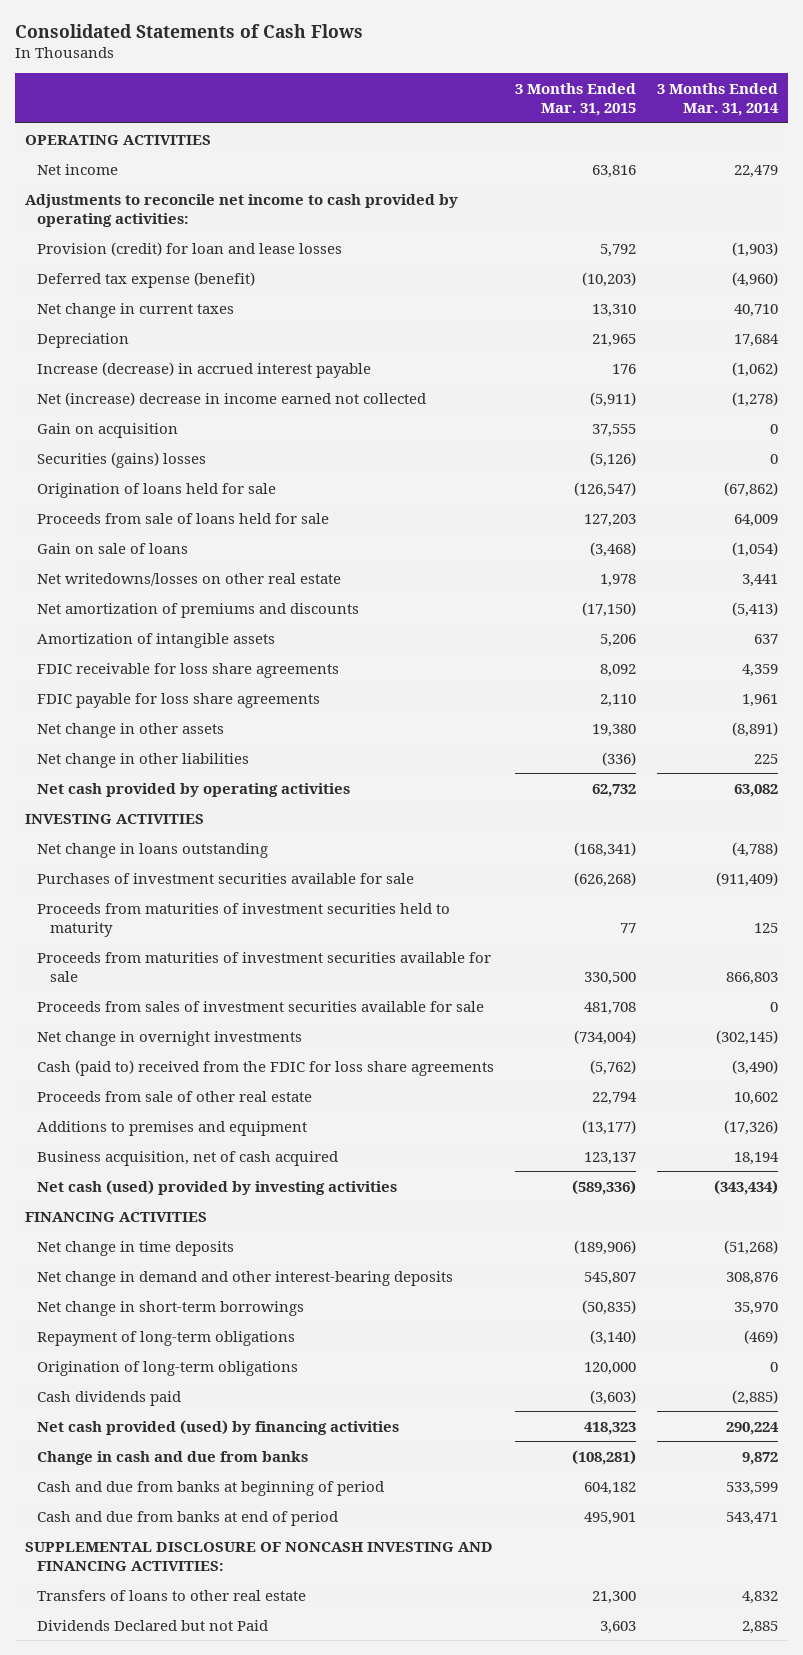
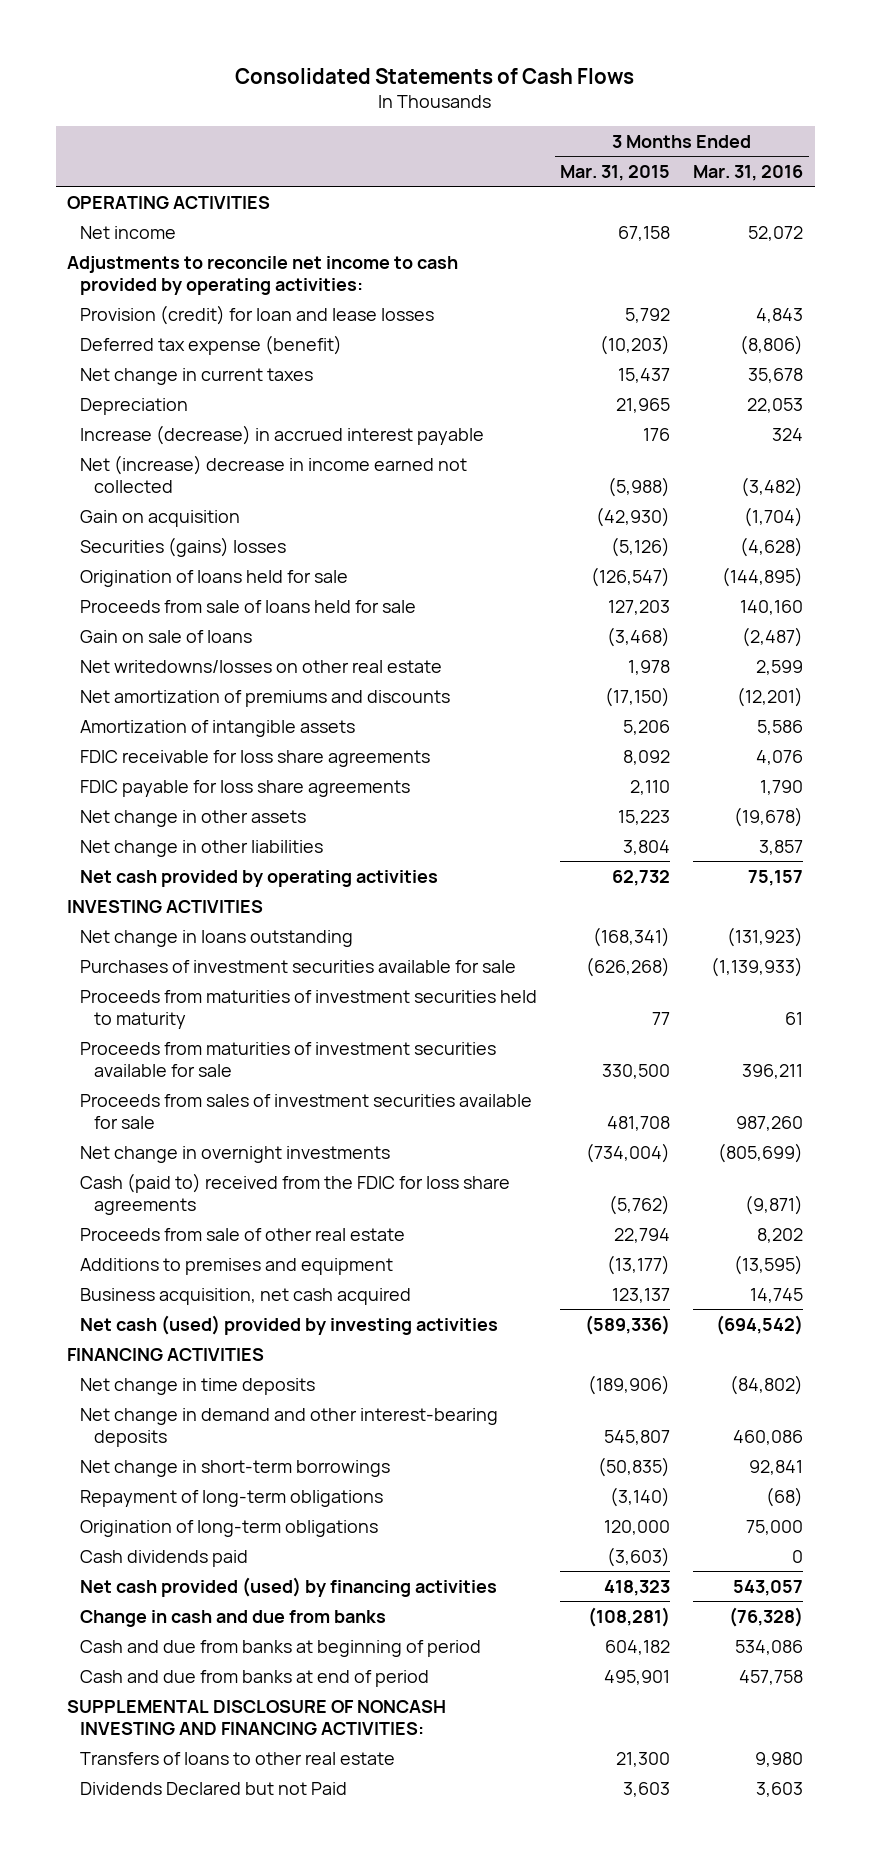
- | 3 Months Ended Mar. 31, 2015 | 3 Months Ended Mar. 31, 2014
+ | 3 Months Ended Mar. 31, 2015 | 3 Months Ended Mar. 31, 2016
- Net income | 63,816 | 22,479
+ Net income | 67,158 | 52,072
- Net change in current taxes | 13,310 | 40,710
+ Net change in current taxes | 15,437 | 35,678
- Net (increase) decrease in income earned not collected | (5,911) | (1,278)
- Gain on acquisition | 37,555 | 0
+ Net (increase) decrease in income earned not collected | (5,988) | (3,482)
+ Gain on acquisition | (42,930) | (1,704)
- Net change in other assets | 19,380 | (8,891)
- Net change in other liabilities | (336) | 225
+ Net change in other assets | 15,223 | (19,678)
+ Net change in other liabilities | 3,804 | 3,857
- Business acquisition, net of cash acquired | 123,137 | 18,194
+ Business acquisition, net cash acquired | 123,137 | 14,745

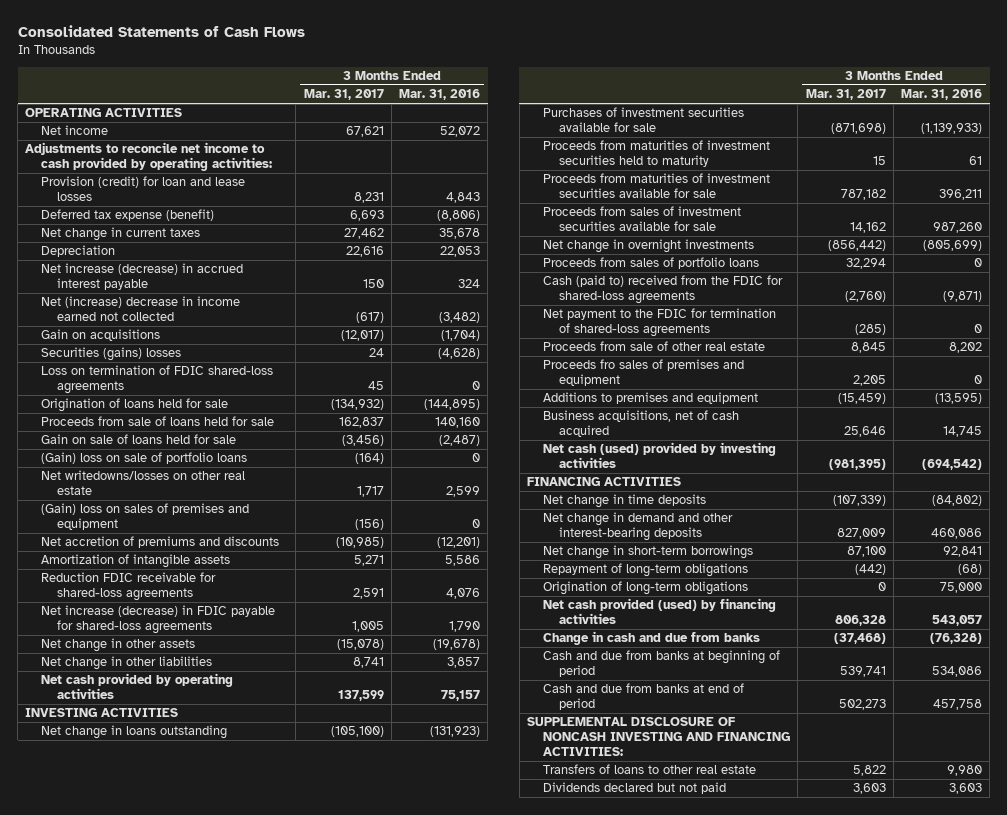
- | 3 Months Ended Mar. 31, 2015 | 3 Months Ended Mar. 31, 2016
+ | 3 Months Ended Mar. 31, 2017 | 3 Months Ended Mar. 31, 2016
- Increase (decrease) in accrued interest payable | 176 | 324
+ Net increase (decrease) in accrued interest payable | 150 | 324
- Gain on acquisition | (42,930) | (1,704)
+ Gain on acquisitions | (12,017) | (1,704)
+ Loss on termination of FDIC shared-loss agreements | 45 | 0
- Gain on sale of loans | (3,468) | (2,487)
+ Gain on sale of loans held for sale | (3,456) | (2,487)
+ (Gain) loss on sale of portfolio loans | (164) | 0
- Net amortization of premiums and discounts | (17,150) | (12,201)
+ (Gain) loss on sales of premises and equipment | (156) | 0
+ Net accretion of premiums and discounts | (10,985) | (12,201)
- FDIC receivable for loss share agreements | 8,092 | 4,076
- FDIC payable for loss share agreements | 2,110 | 1,790
+ Reduction FDIC receivable for shared-loss agreements | 2,591 | 4,076
+ Net increase (decrease) in FDIC payable for shared-loss agreements | 1,005 | 1,790
- Cash (paid to) received from the FDIC for loss share agreements | (5,762) | (9,871)
+ Proceeds from sales of portfolio loans | 32,294 | 0
+ Cash (paid to) received from the FDIC for shared-loss agreements | (2,760) | (9,871)
+ Net payment to the FDIC for termination of shared-loss agreements | (285) | 0
+ Proceeds fro sales of premises and equipment | 2,205 | 0
- Business acquisition, net cash acquired | 123,137 | 14,745
+ Business acquisitions, net of cash acquired | 25,646 | 14,745
- Cash dividends paid | (3,603) | 0
- Dividends Declared but not Paid | 3,603 | 3,603
+ Dividends declared but not paid | 3,603 | 3,603

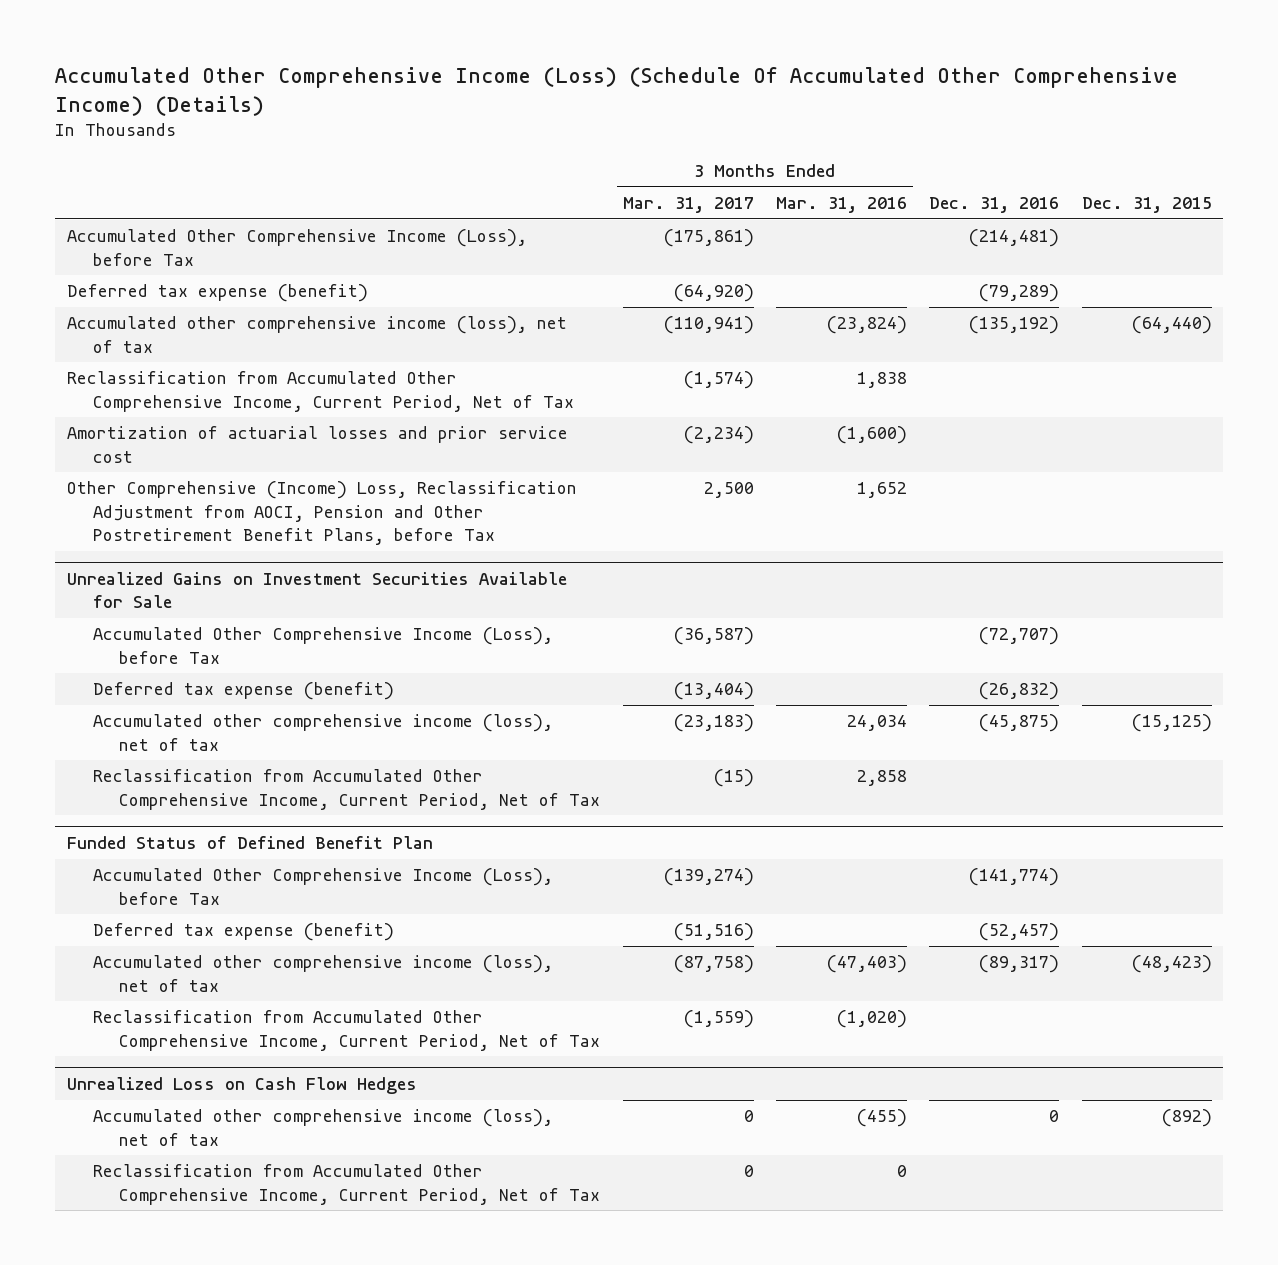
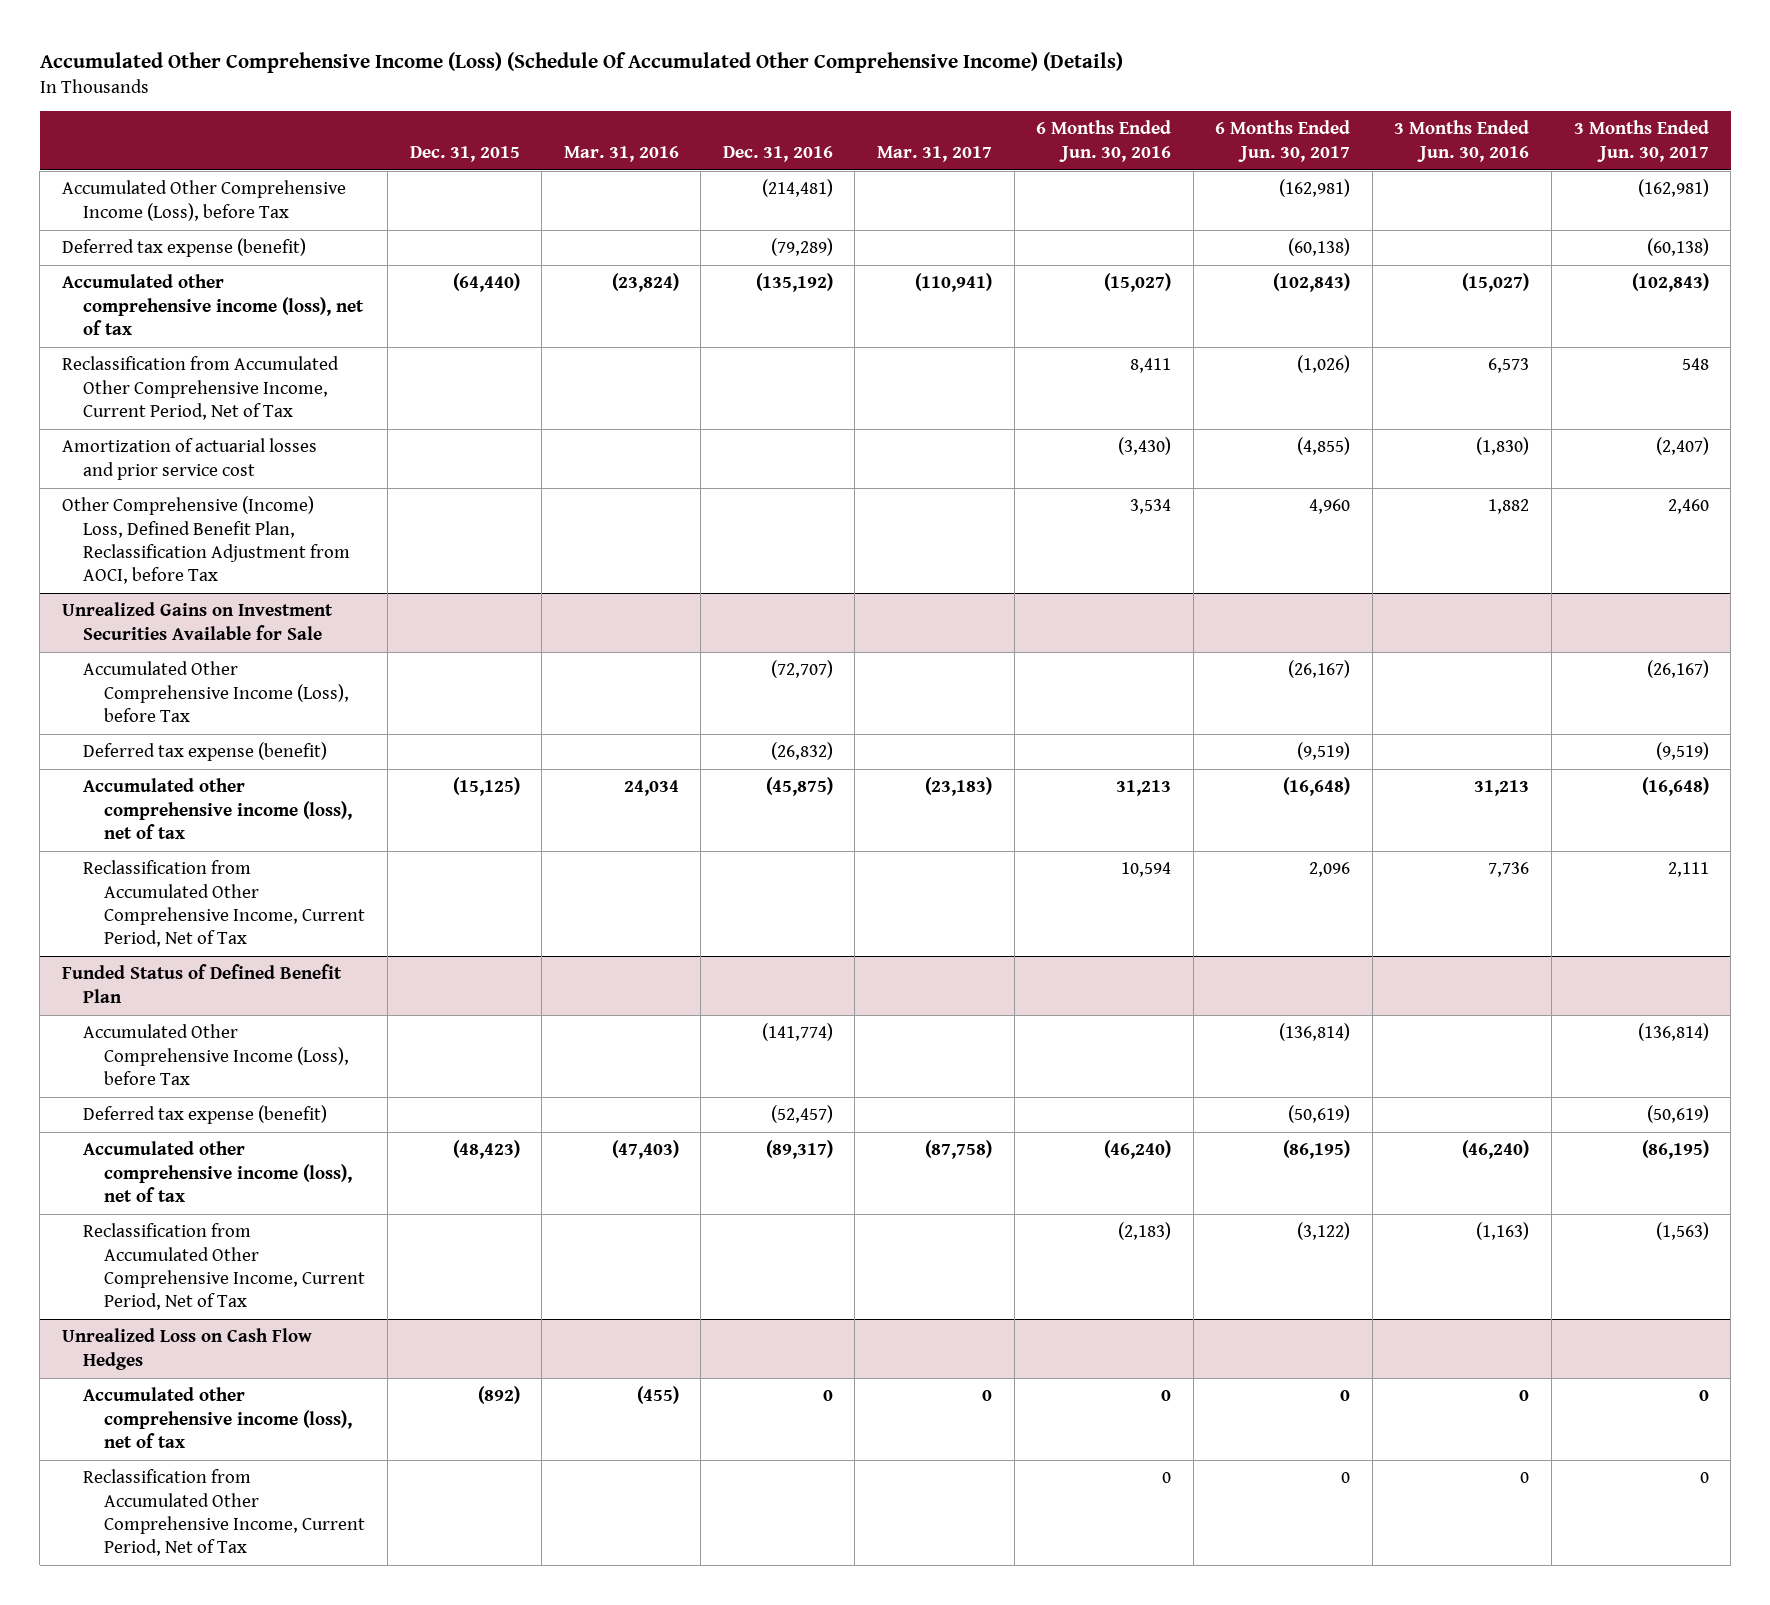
- | 3 Months Ended Mar. 31, 2017 | 3 Months Ended Mar. 31, 2016 | Dec. 31, 2016 | Dec. 31, 2015
+ | Dec. 31, 2015 | Mar. 31, 2016 | Dec. 31, 2016 | Mar. 31, 2017 | 6 Months Ended Jun. 30, 2016 | 6 Months Ended Jun. 30, 2017 | 3 Months Ended Jun. 30, 2016 | 3 Months Ended Jun. 30, 2017
- Other Comprehensive (Income) Loss, Reclassification Adjustment from AOCI, Pension and Other Postretirement Benefit Plans, before Tax | 2,500 | 1,652 | |
+ Other Comprehensive (Income) Loss, Defined Benefit Plan, Reclassification Adjustment from AOCI, before Tax | | | | | 3,534 | 4,960 | 1,882 | 2,460

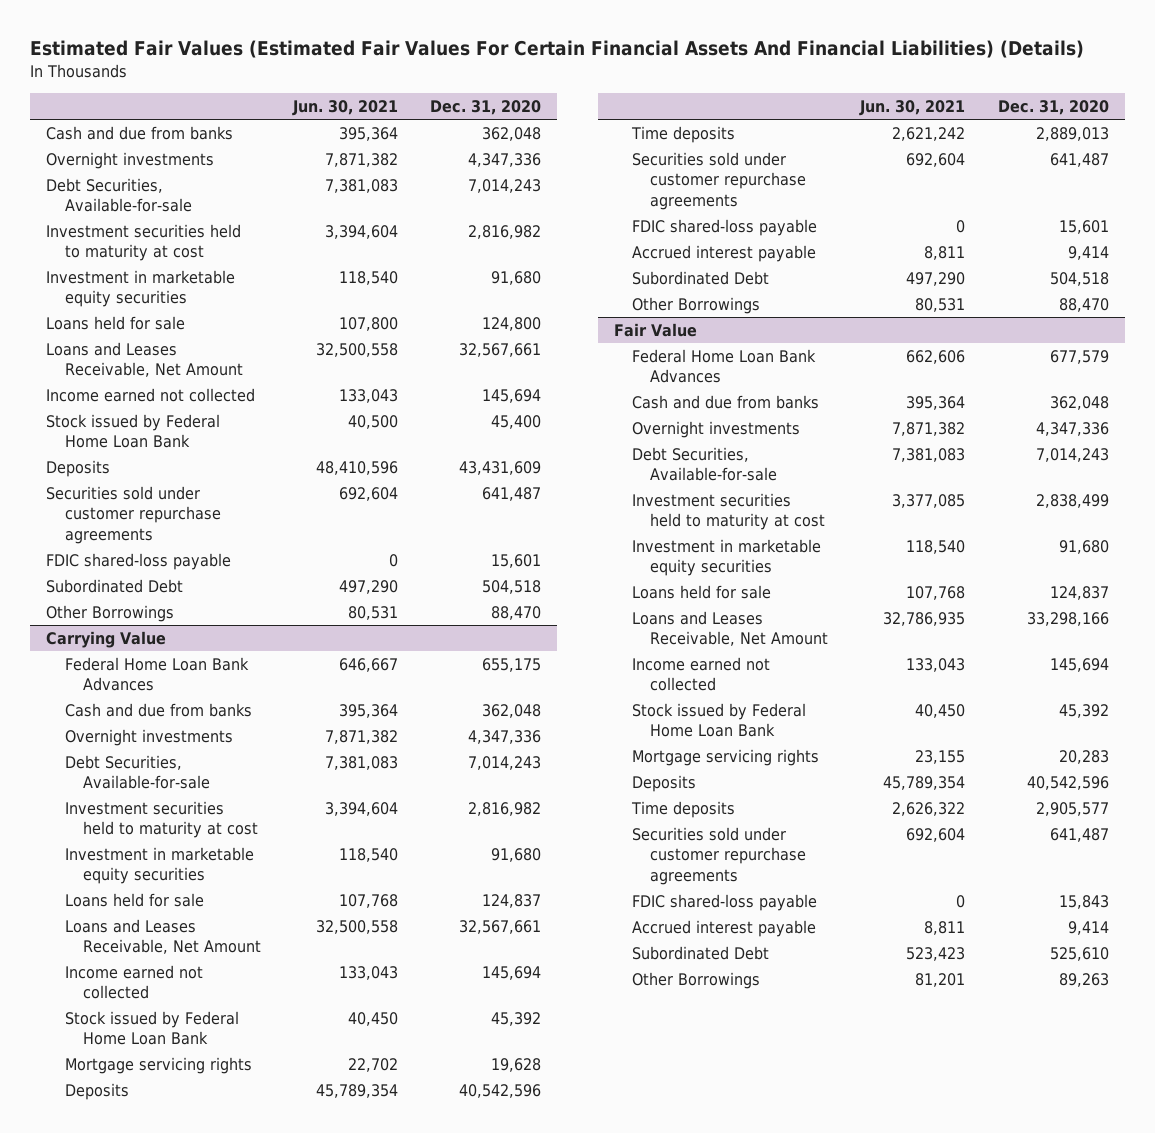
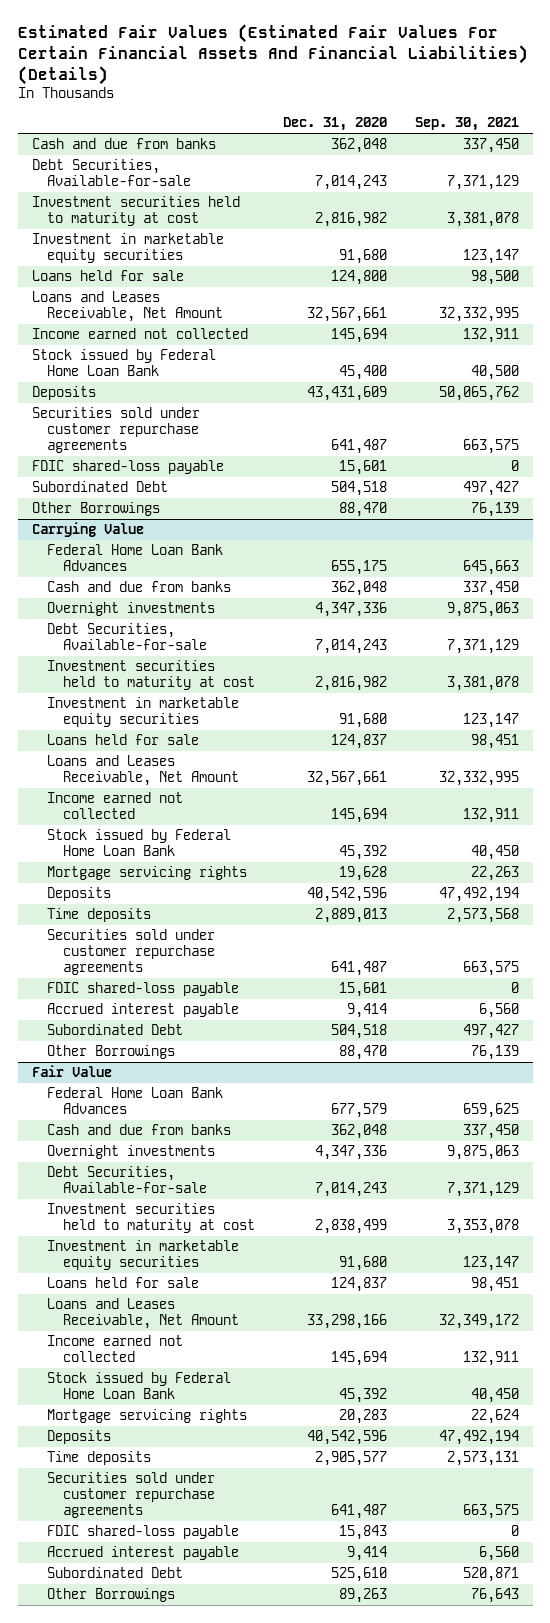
- | Jun. 30, 2021 | Dec. 31, 2020
+ | Dec. 31, 2020 | Sep. 30, 2021
- Overnight investments | 7,871,382 | 4,347,336

